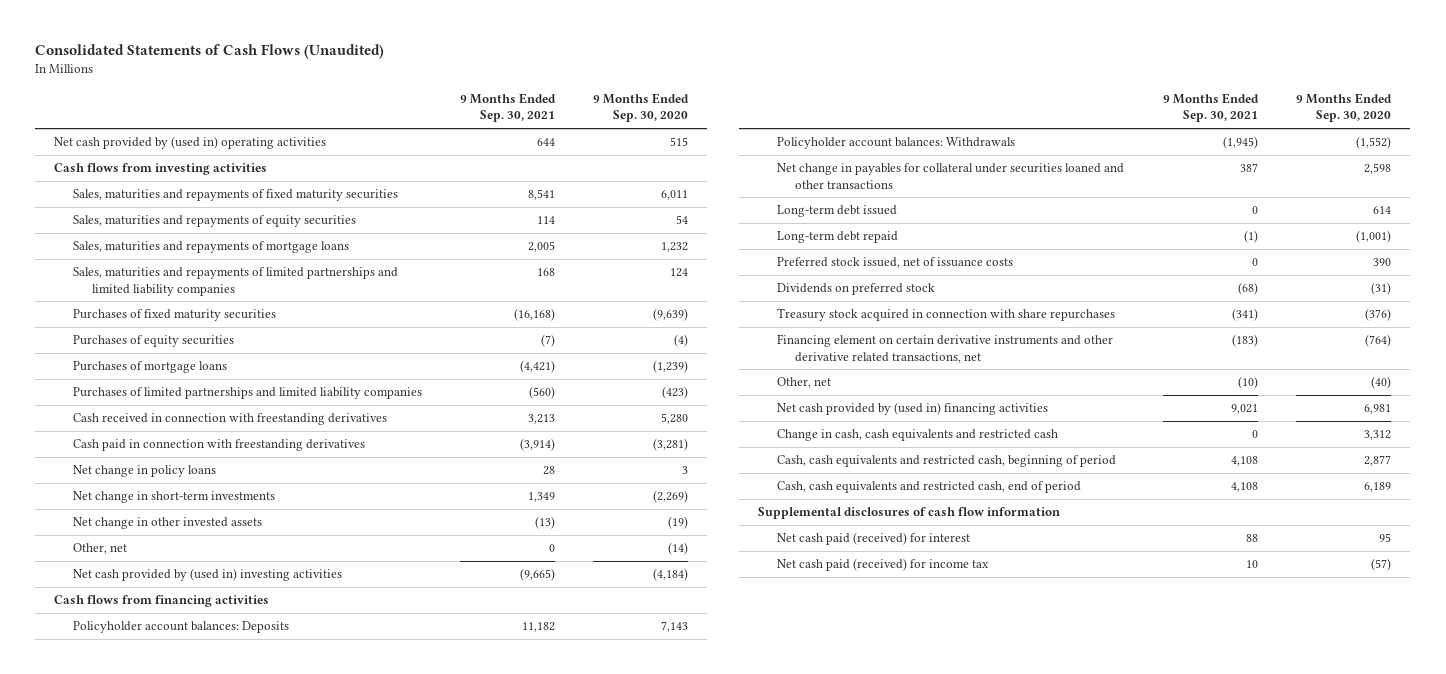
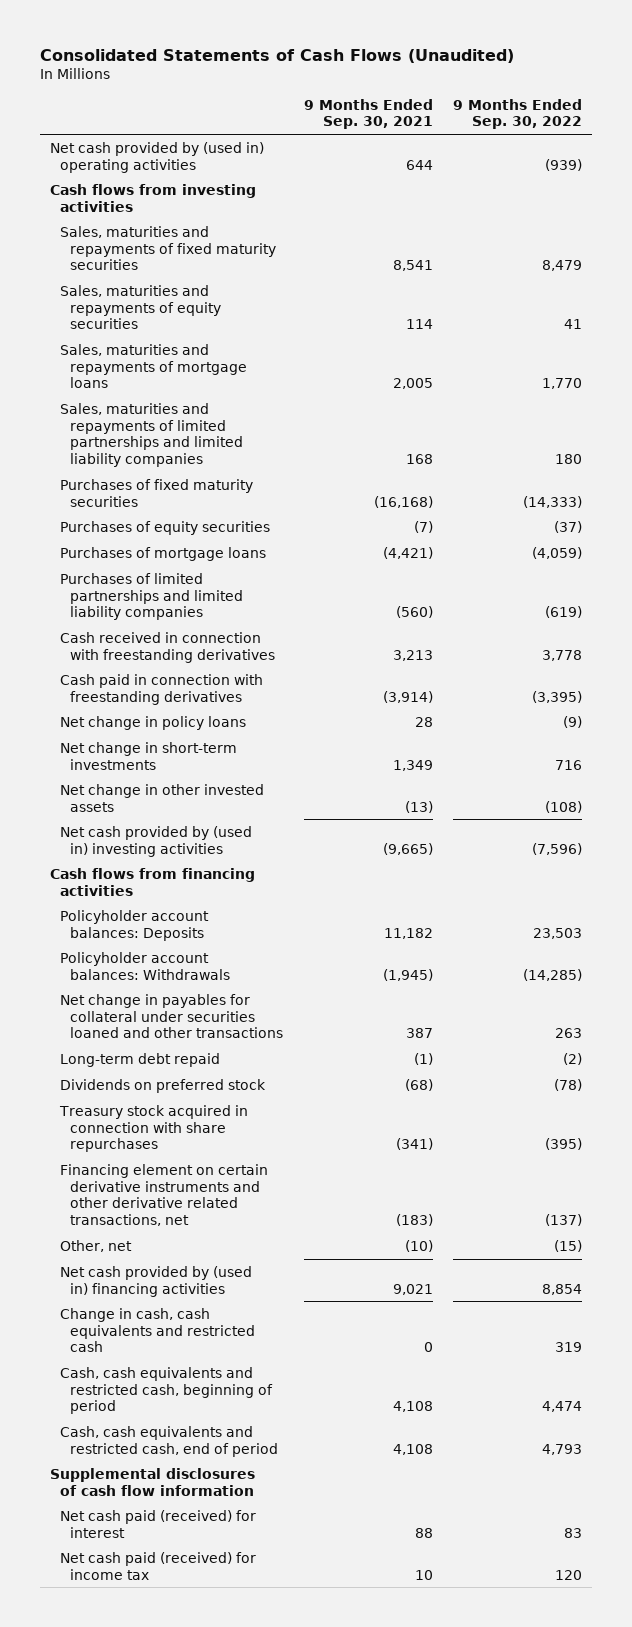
- | 9 Months Ended Sep. 30, 2021 | 9 Months Ended Sep. 30, 2020
+ | 9 Months Ended Sep. 30, 2021 | 9 Months Ended Sep. 30, 2022
- Other, net | 0 | (14)
- Long-term debt issued | 0 | 614
- Preferred stock issued, net of issuance costs | 0 | 390

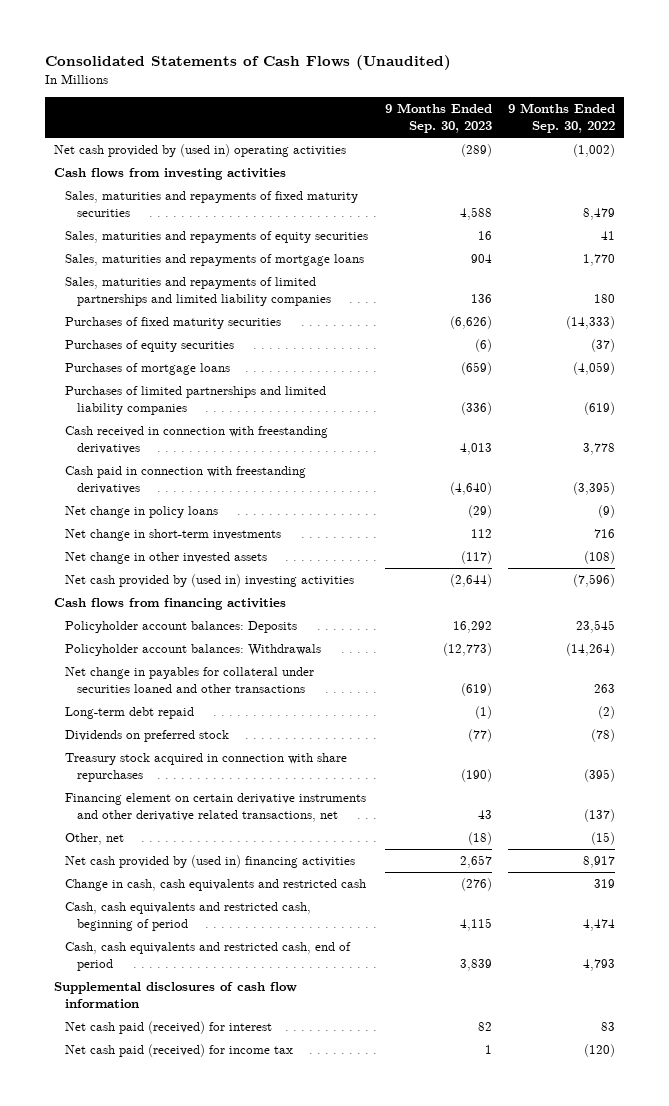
- | 9 Months Ended Sep. 30, 2021 | 9 Months Ended Sep. 30, 2022
+ | 9 Months Ended Sep. 30, 2023 | 9 Months Ended Sep. 30, 2022
- Net cash provided by (used in) operating activities | 644 | (939)
+ Net cash provided by (used in) operating activities | (289) | (1,002)
- Policyholder account balances: Deposits | 11,182 | 23,503
- Policyholder account balances: Withdrawals | (1,945) | (14,285)
+ Policyholder account balances: Deposits | 16,292 | 23,545
+ Policyholder account balances: Withdrawals | (12,773) | (14,264)
- Net cash provided by (used in) financing activities | 9,021 | 8,854
+ Net cash provided by (used in) financing activities | 2,657 | 8,917
- Net cash paid (received) for income tax | 10 | 120
+ Net cash paid (received) for income tax | 1 | (120)

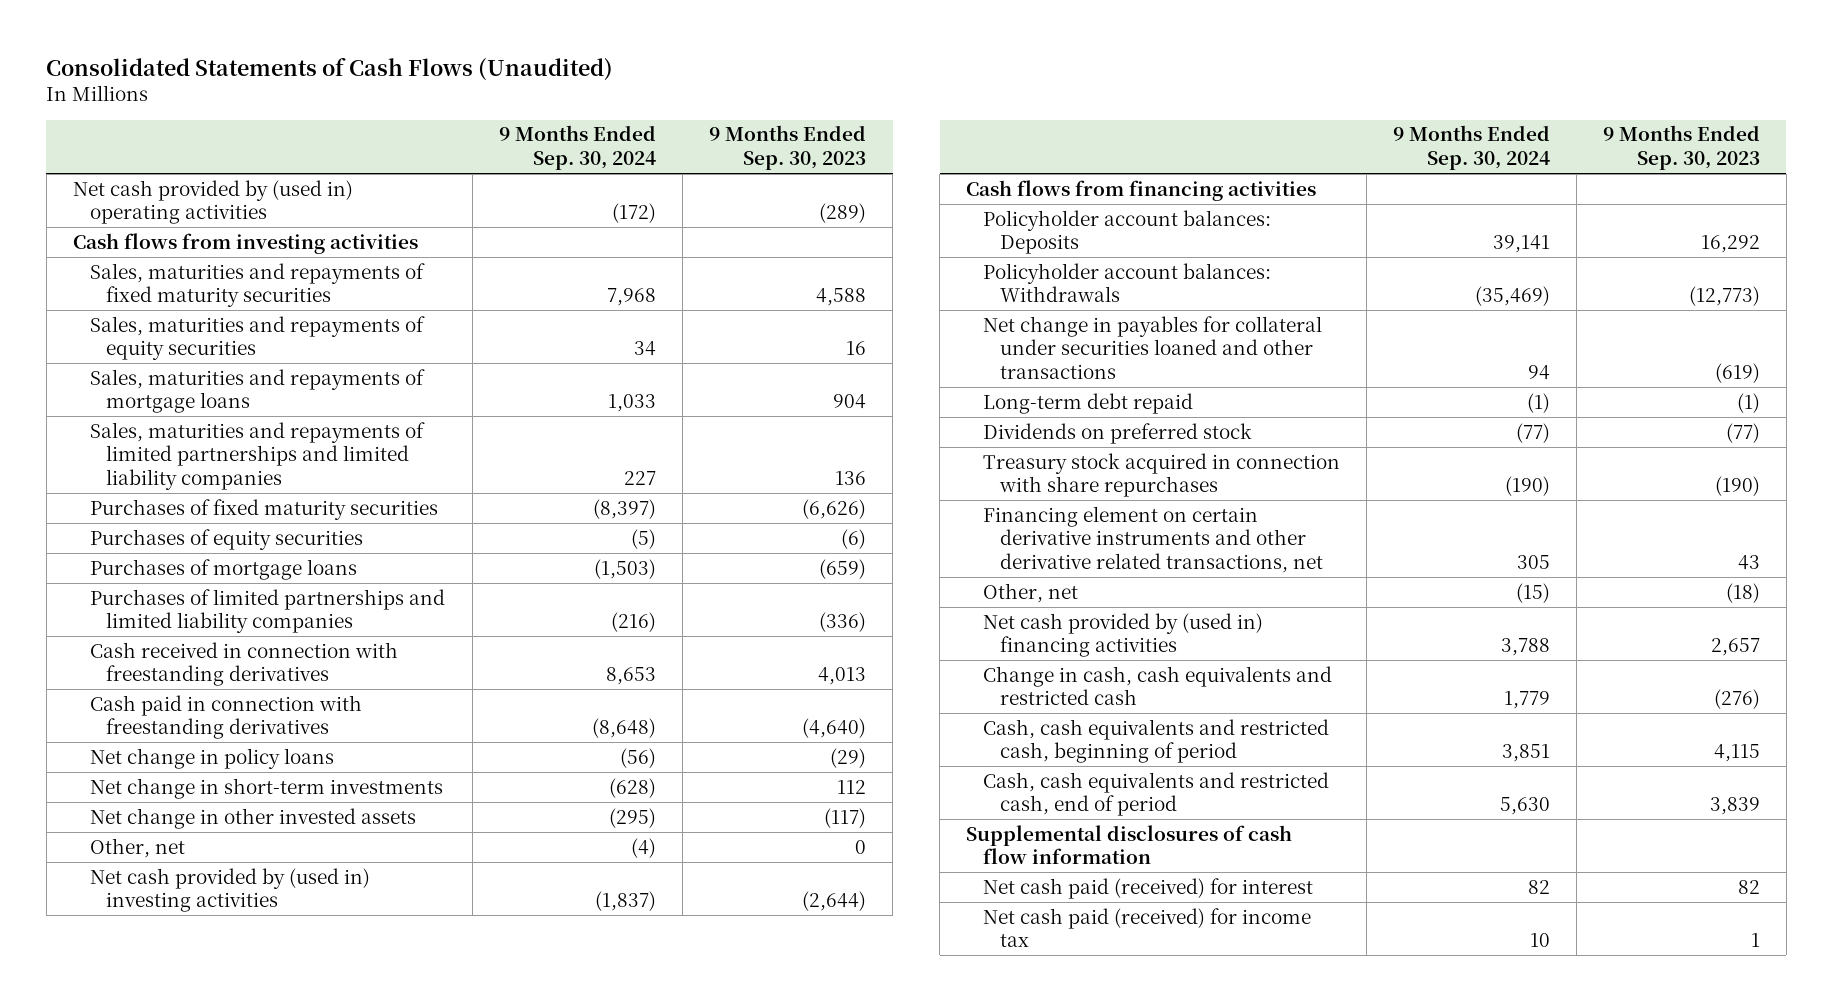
- | 9 Months Ended Sep. 30, 2023 | 9 Months Ended Sep. 30, 2022
+ | 9 Months Ended Sep. 30, 2024 | 9 Months Ended Sep. 30, 2023
+ Other, net | (4) | 0

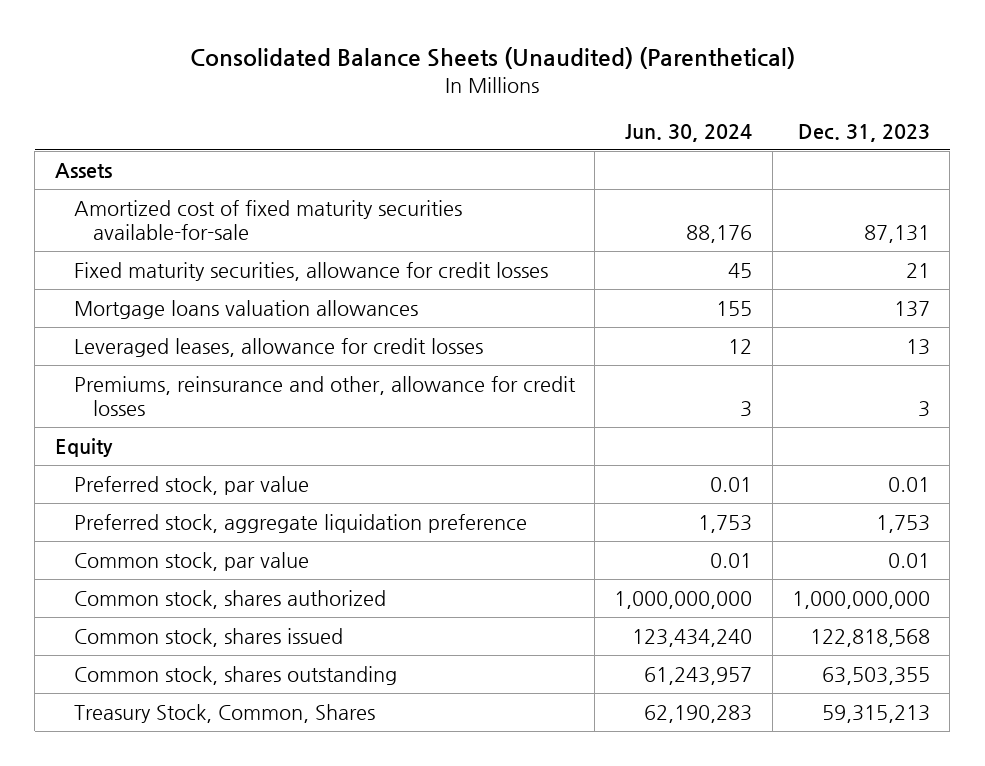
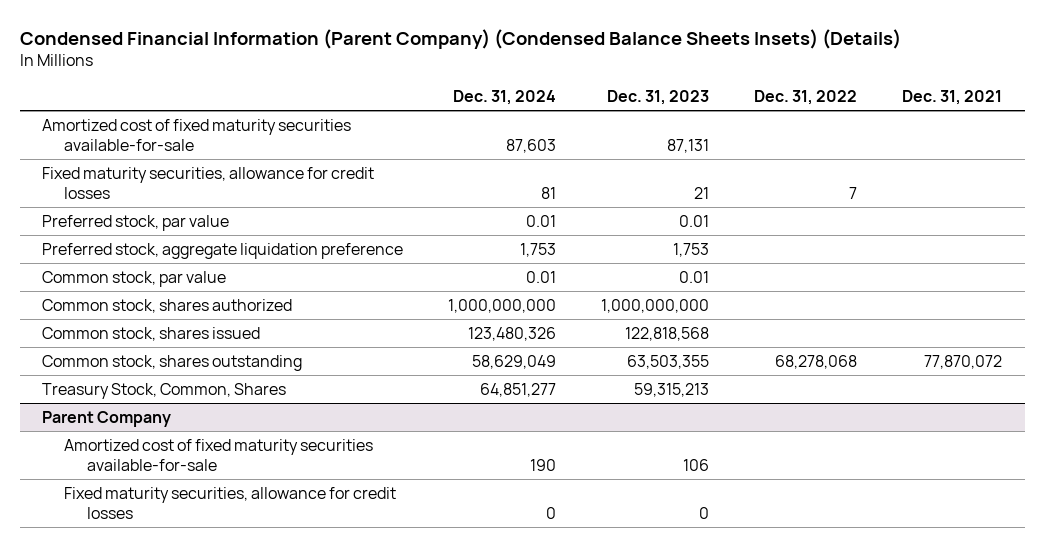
- Consolidated Balance Sheets (Unaudited) (Parenthetical)
+ Condensed Financial Information (Parent Company) (Condensed Balance Sheets Insets) (Details)
- | Jun. 30, 2024 | Dec. 31, 2023
+ | Dec. 31, 2024 | Dec. 31, 2023 | Dec. 31, 2022 | Dec. 31, 2021
- Assets
- Mortgage loans valuation allowances | 155 | 137
- Leveraged leases, allowance for credit losses | 12 | 13
- Premiums, reinsurance and other, allowance for credit losses | 3 | 3
- Equity
+ Parent Company
+ Amortized cost of fixed maturity securities available-for-sale | 190 | 106 | |
+ Fixed maturity securities, allowance for credit losses | 0 | 0 | |

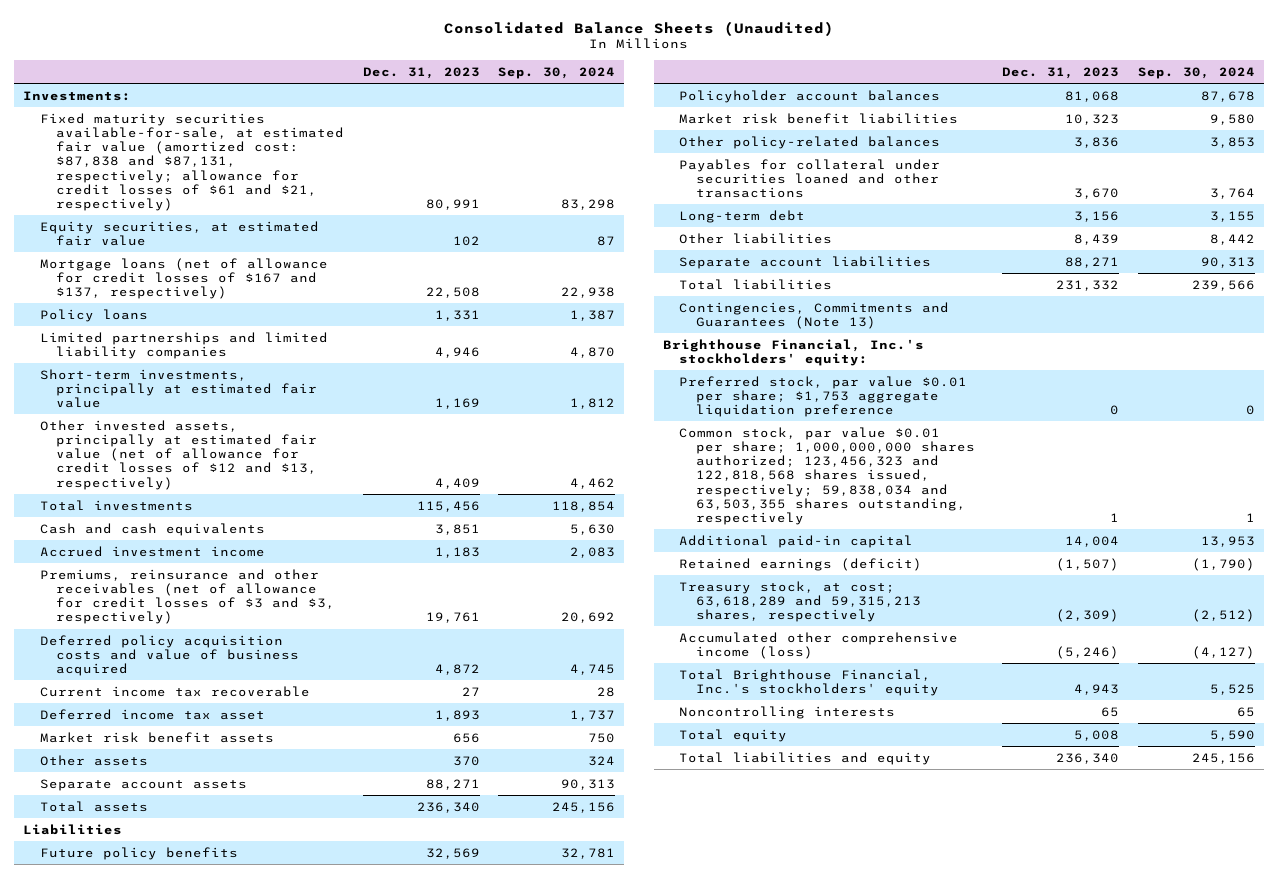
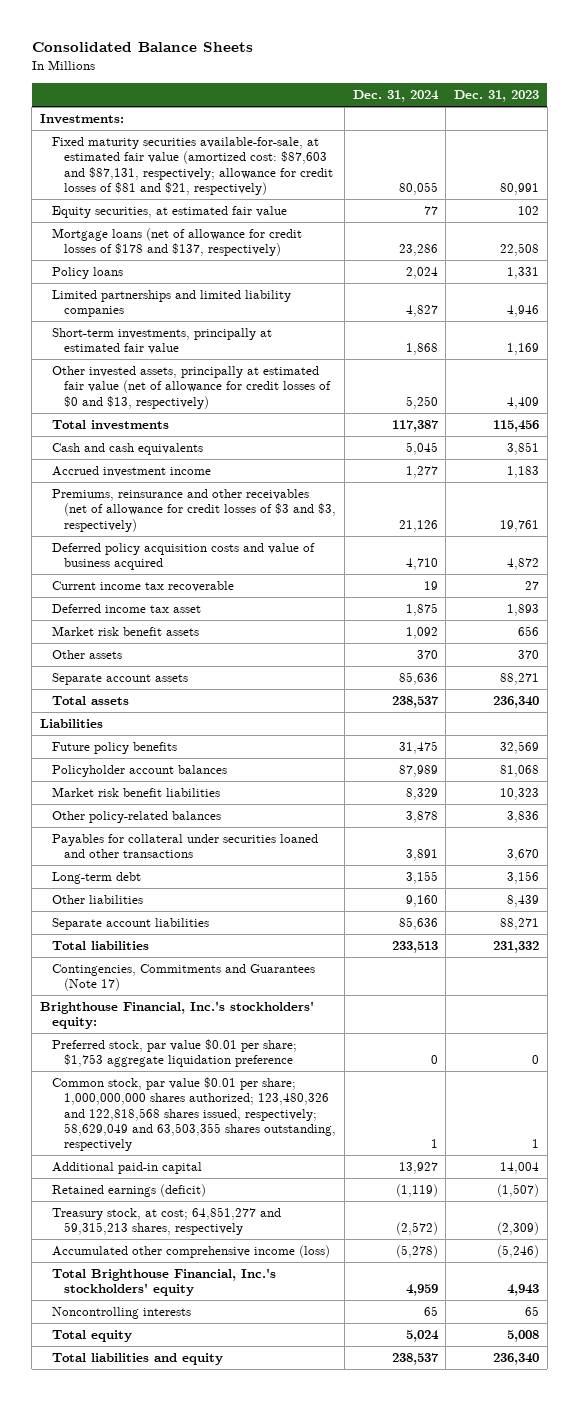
- Consolidated Balance Sheets (Unaudited)
+ Consolidated Balance Sheets
- | Dec. 31, 2023 | Sep. 30, 2024
+ | Dec. 31, 2024 | Dec. 31, 2023
- Fixed maturity securities available-for-sale, at estimated fair value (amortized cost: $87,838 and $87,131, respectively; allowance for credit losses of $61 and $21, respectively) | 80,991 | 83,298
+ Fixed maturity securities available-for-sale, at estimated fair value (amortized cost: $87,603 and $87,131, respectively; allowance for credit losses of $81 and $21, respectively) | 80,055 | 80,991
- Mortgage loans (net of allowance for credit losses of $167 and $137, respectively) | 22,508 | 22,938
+ Mortgage loans (net of allowance for credit losses of $178 and $137, respectively) | 23,286 | 22,508
- Other invested assets, principally at estimated fair value (net of allowance for credit losses of $12 and $13, respectively) | 4,409 | 4,462
+ Other invested assets, principally at estimated fair value (net of allowance for credit losses of $0 and $13, respectively) | 5,250 | 4,409
- Contingencies, Commitments and Guarantees (Note 13)
+ Contingencies, Commitments and Guarantees (Note 17)
- Common stock, par value $0.01 per share; 1,000,000,000 shares authorized; 123,456,323 and 122,818,568 shares issued, respectively; 59,838,034 and 63,503,355 shares outstanding, respectively | 1 | 1
+ Common stock, par value $0.01 per share; 1,000,000,000 shares authorized; 123,480,326 and 122,818,568 shares issued, respectively; 58,629,049 and 63,503,355 shares outstanding, respectively | 1 | 1
- Treasury stock, at cost; 63,618,289 and 59,315,213 shares, respectively | (2,309) | (2,512)
+ Treasury stock, at cost; 64,851,277 and 59,315,213 shares, respectively | (2,572) | (2,309)

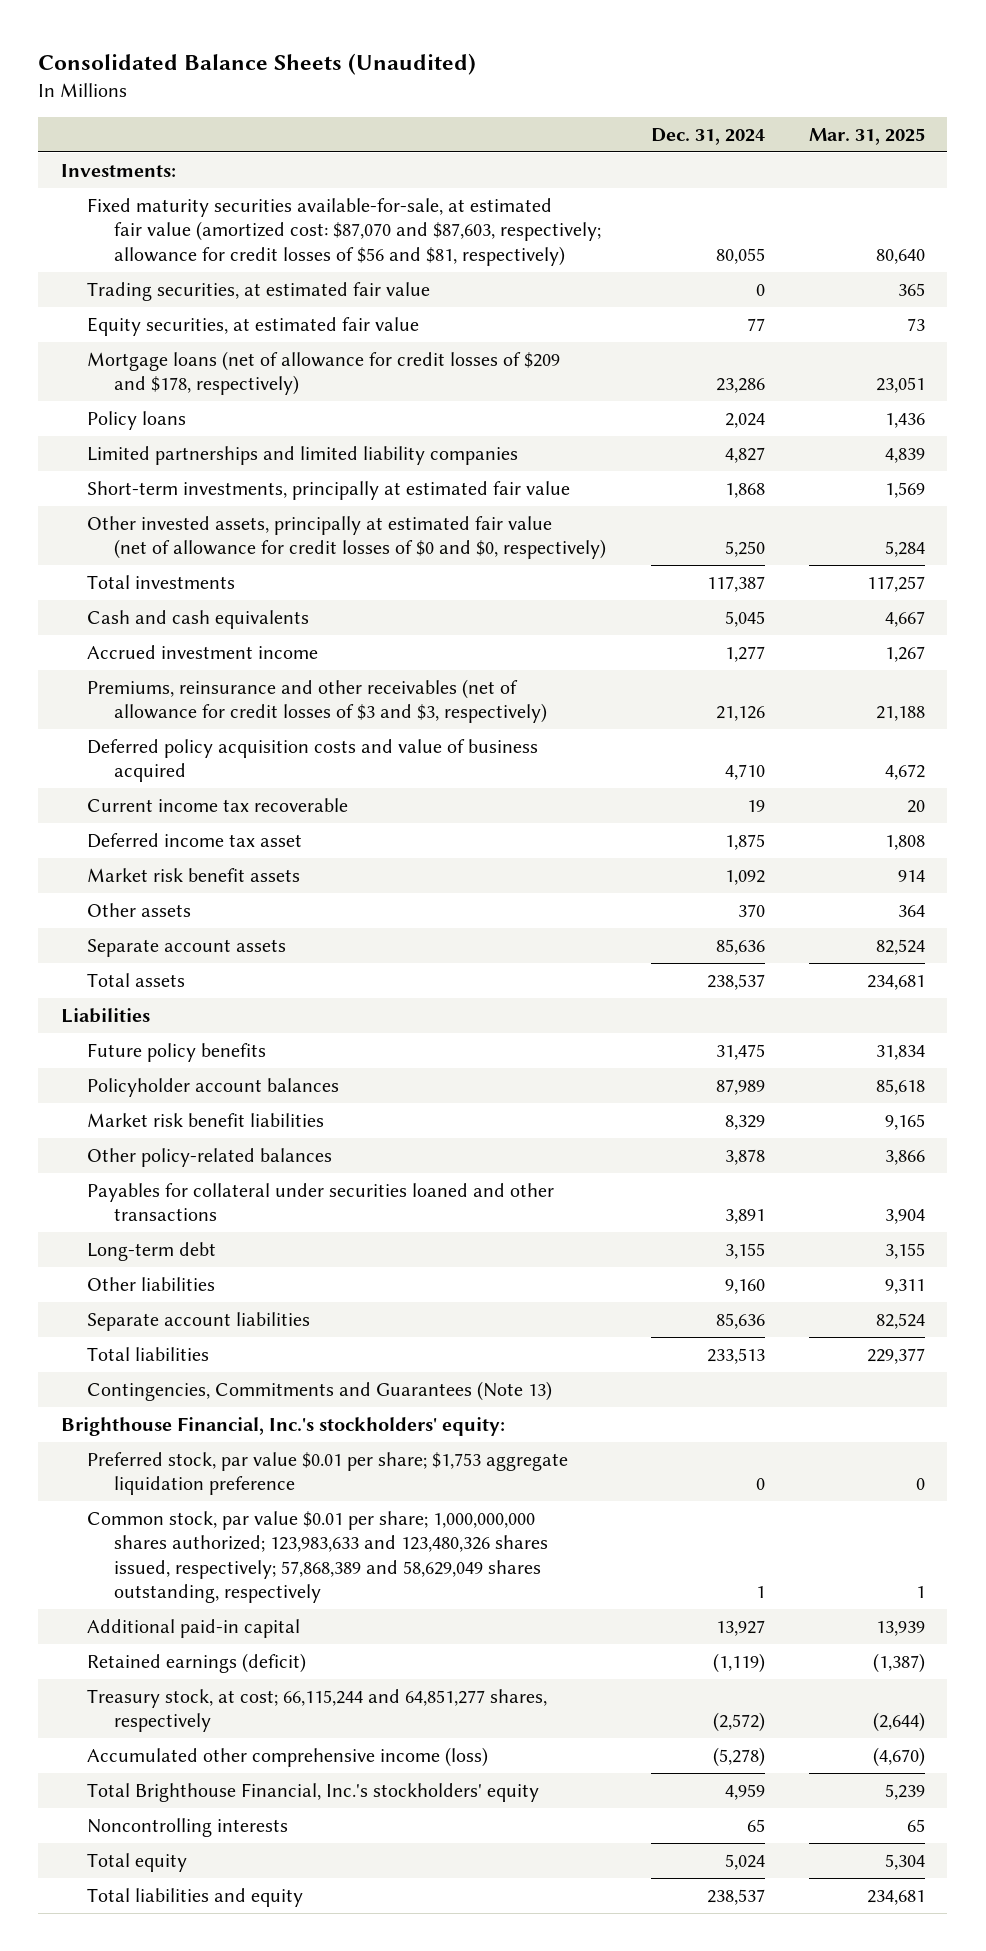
- Consolidated Balance Sheets
+ Consolidated Balance Sheets (Unaudited)
- | Dec. 31, 2024 | Dec. 31, 2023
+ | Dec. 31, 2024 | Mar. 31, 2025
- Fixed maturity securities available-for-sale, at estimated fair value (amortized cost: $87,603 and $87,131, respectively; allowance for credit losses of $81 and $21, respectively) | 80,055 | 80,991
+ Fixed maturity securities available-for-sale, at estimated fair value (amortized cost: $87,070 and $87,603, respectively; allowance for credit losses of $56 and $81, respectively) | 80,055 | 80,640
+ Trading securities, at estimated fair value | 0 | 365
- Mortgage loans (net of allowance for credit losses of $178 and $137, respectively) | 23,286 | 22,508
+ Mortgage loans (net of allowance for credit losses of $209 and $178, respectively) | 23,286 | 23,051
- Other invested assets, principally at estimated fair value (net of allowance for credit losses of $0 and $13, respectively) | 5,250 | 4,409
+ Other invested assets, principally at estimated fair value (net of allowance for credit losses of $0 and $0, respectively) | 5,250 | 5,284
- Contingencies, Commitments and Guarantees (Note 17)
+ Contingencies, Commitments and Guarantees (Note 13)
- Common stock, par value $0.01 per share; 1,000,000,000 shares authorized; 123,480,326 and 122,818,568 shares issued, respectively; 58,629,049 and 63,503,355 shares outstanding, respectively | 1 | 1
+ Common stock, par value $0.01 per share; 1,000,000,000 shares authorized; 123,983,633 and 123,480,326 shares issued, respectively; 57,868,389 and 58,629,049 shares outstanding, respectively | 1 | 1
- Treasury stock, at cost; 64,851,277 and 59,315,213 shares, respectively | (2,572) | (2,309)
+ Treasury stock, at cost; 66,115,244 and 64,851,277 shares, respectively | (2,572) | (2,644)

